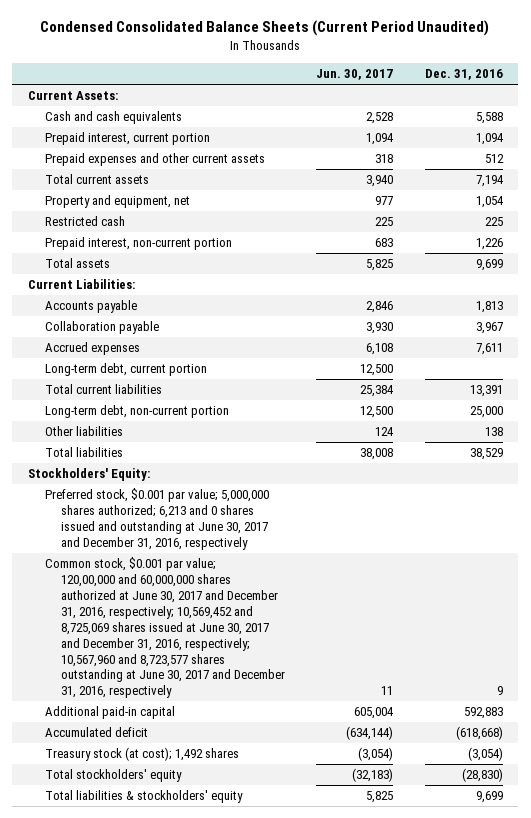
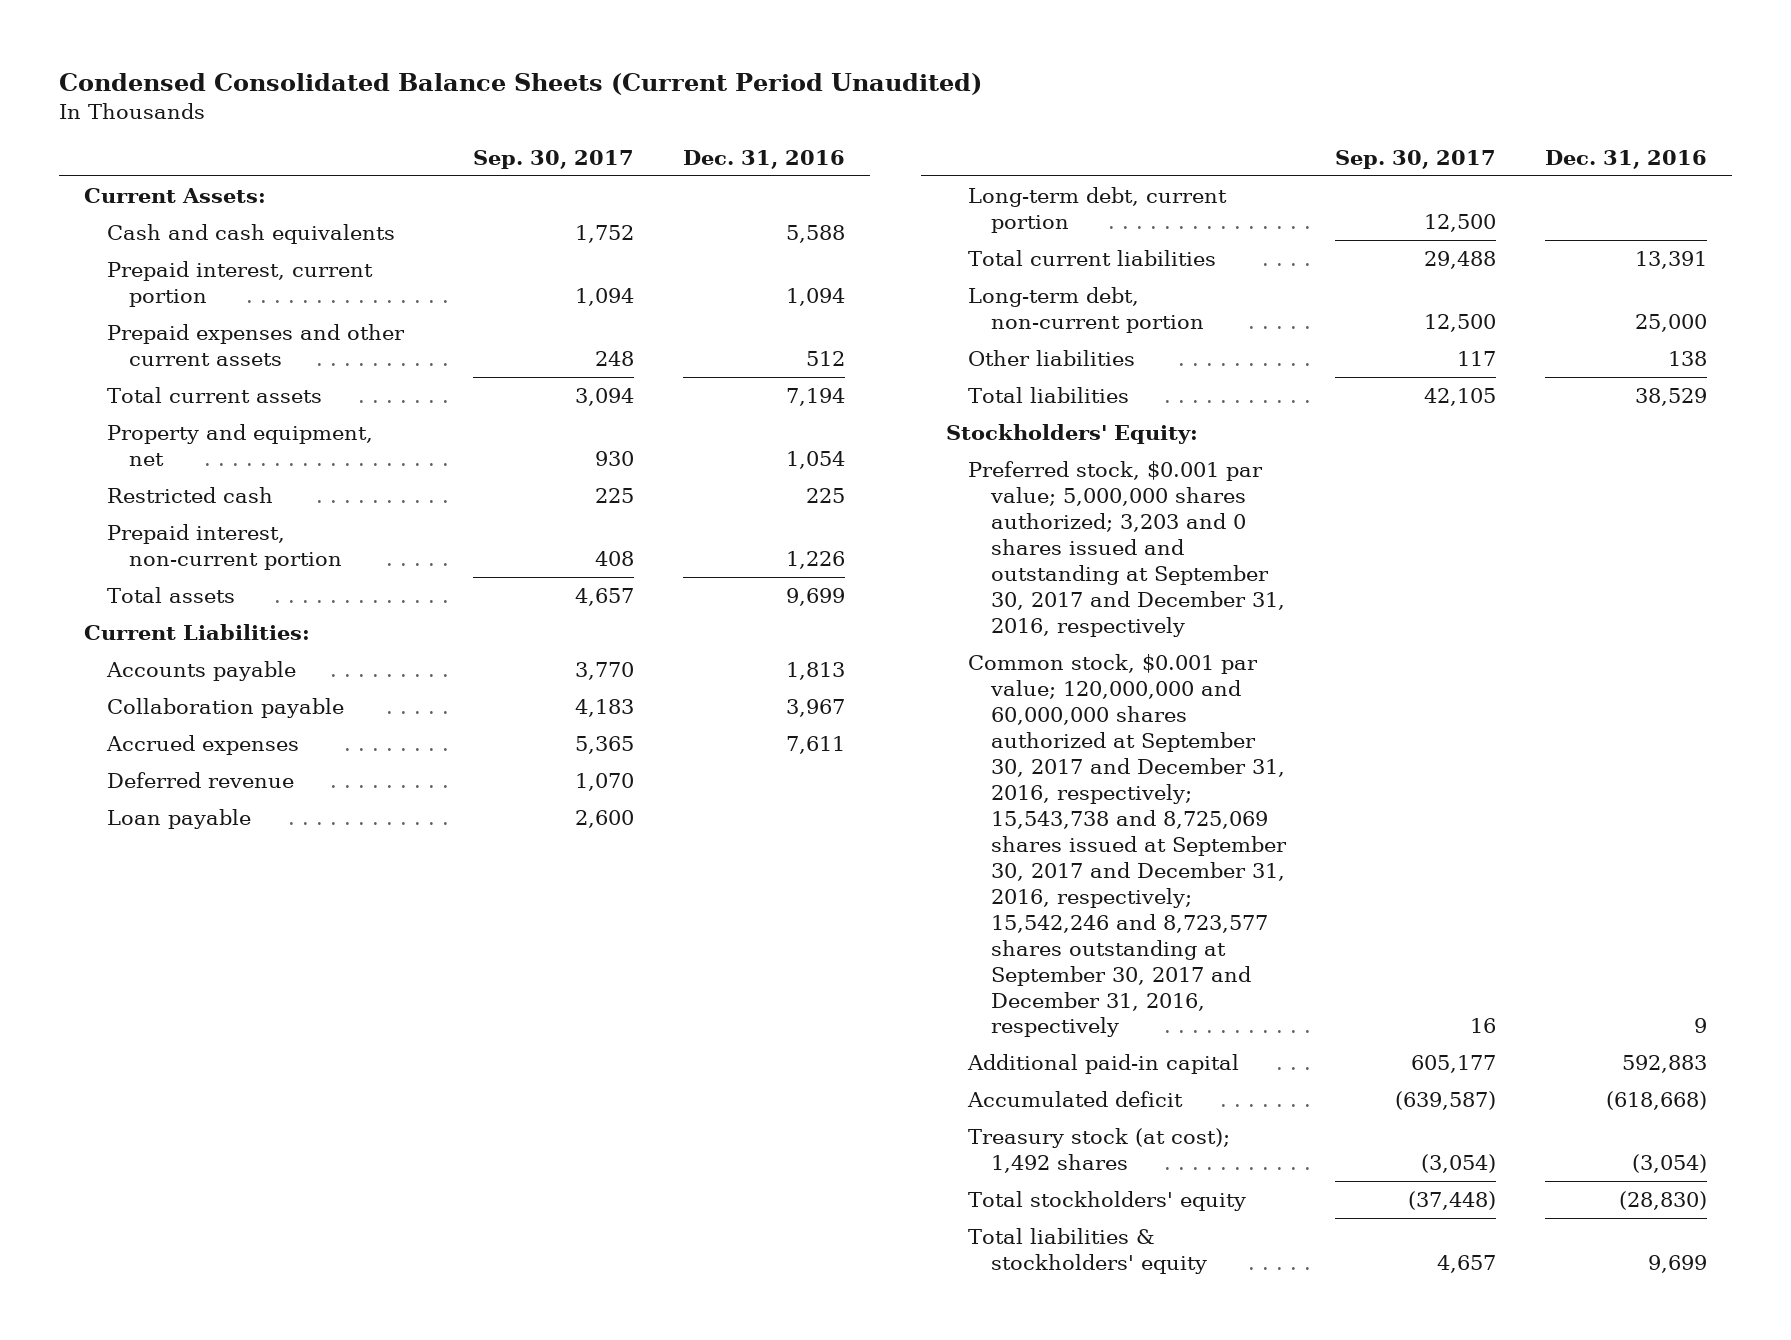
- | Jun. 30, 2017 | Dec. 31, 2016
+ | Sep. 30, 2017 | Dec. 31, 2016
+ Deferred revenue | 1,070 |
+ Loan payable | 2,600 |
- Preferred stock, $0.001 par value; 5,000,000 shares authorized; 6,213 and 0 shares issued and outstanding at June 30, 2017 and December 31, 2016, respectively
- Common stock, $0.001 par value; 120,00,000 and 60,000,000 shares authorized at June 30, 2017 and December 31, 2016, respectively; 10,569,452 and 8,725,069 shares issued at June 30, 2017 and December 31, 2016, respectively; 10,567,960 and 8,723,577 shares outstanding at June 30, 2017 and December 31, 2016, respectively | 11 | 9
+ Preferred stock, $0.001 par value; 5,000,000 shares authorized; 3,203 and 0 shares issued and outstanding at September 30, 2017 and December 31, 2016, respectively
+ Common stock, $0.001 par value; 120,000,000 and 60,000,000 shares authorized at September 30, 2017 and December 31, 2016, respectively; 15,543,738 and 8,725,069 shares issued at September 30, 2017 and December 31, 2016, respectively; 15,542,246 and 8,723,577 shares outstanding at September 30, 2017 and December 31, 2016, respectively | 16 | 9

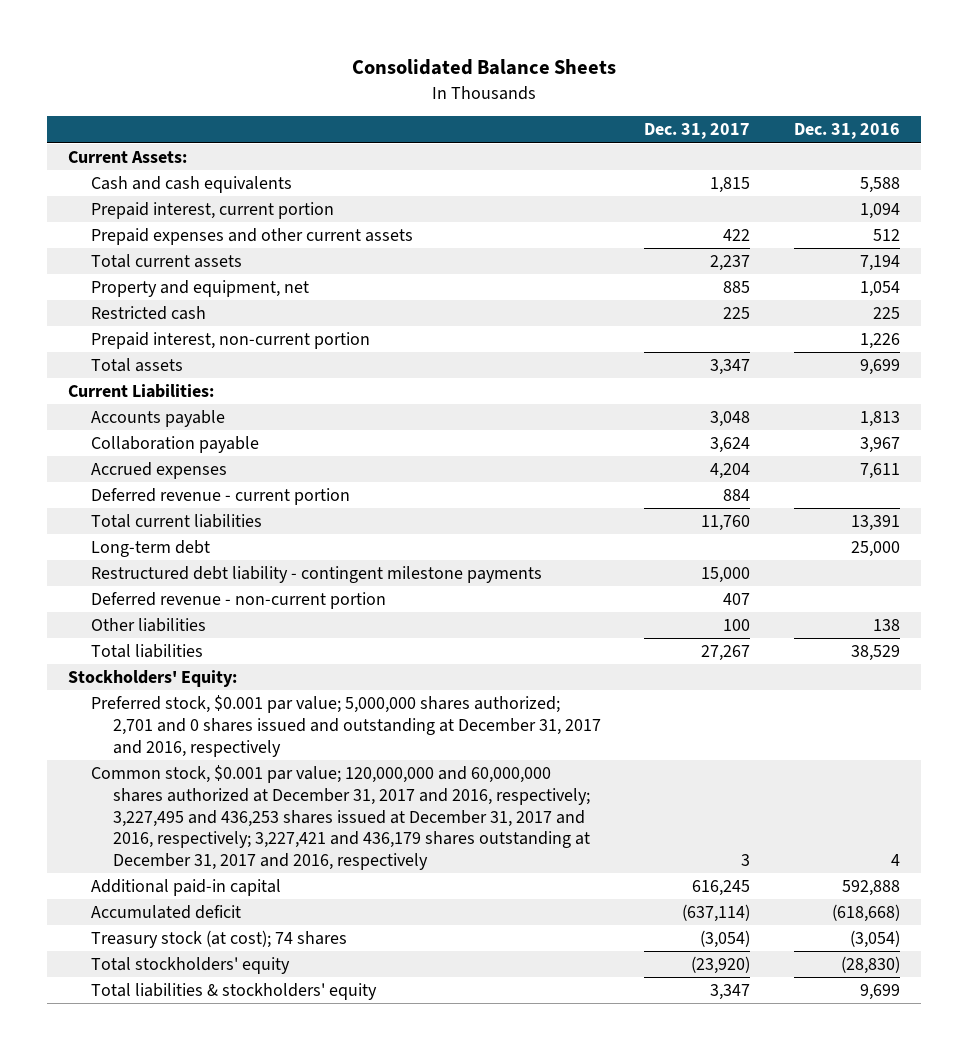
- Condensed Consolidated Balance Sheets (Current Period Unaudited)
+ Consolidated Balance Sheets
- | Sep. 30, 2017 | Dec. 31, 2016
+ | Dec. 31, 2017 | Dec. 31, 2016
- Deferred revenue | 1,070 |
- Loan payable | 2,600 |
- Long-term debt, current portion | 12,500 |
+ Deferred revenue - current portion | 884 |
- Long-term debt, non-current portion | 12,500 | 25,000
+ Long-term debt | | 25,000
+ Restructured debt liability - contingent milestone payments | 15,000 |
+ Deferred revenue - non-current portion | 407 |
- Preferred stock, $0.001 par value; 5,000,000 shares authorized; 3,203 and 0 shares issued and outstanding at September 30, 2017 and December 31, 2016, respectively
- Common stock, $0.001 par value; 120,000,000 and 60,000,000 shares authorized at September 30, 2017 and December 31, 2016, respectively; 15,543,738 and 8,725,069 shares issued at September 30, 2017 and December 31, 2016, respectively; 15,542,246 and 8,723,577 shares outstanding at September 30, 2017 and December 31, 2016, respectively | 16 | 9
- Additional paid-in capital | 605,177 | 592,883
+ Preferred stock, $0.001 par value; 5,000,000 shares authorized; 2,701 and 0 shares issued and outstanding at December 31, 2017 and 2016, respectively
+ Common stock, $0.001 par value; 120,000,000 and 60,000,000 shares authorized at December 31, 2017 and 2016, respectively; 3,227,495 and 436,253 shares issued at December 31, 2017 and 2016, respectively; 3,227,421 and 436,179 shares outstanding at December 31, 2017 and 2016, respectively | 3 | 4
+ Additional paid-in capital | 616,245 | 592,888
- Treasury stock (at cost); 1,492 shares | (3,054) | (3,054)
+ Treasury stock (at cost); 74 shares | (3,054) | (3,054)

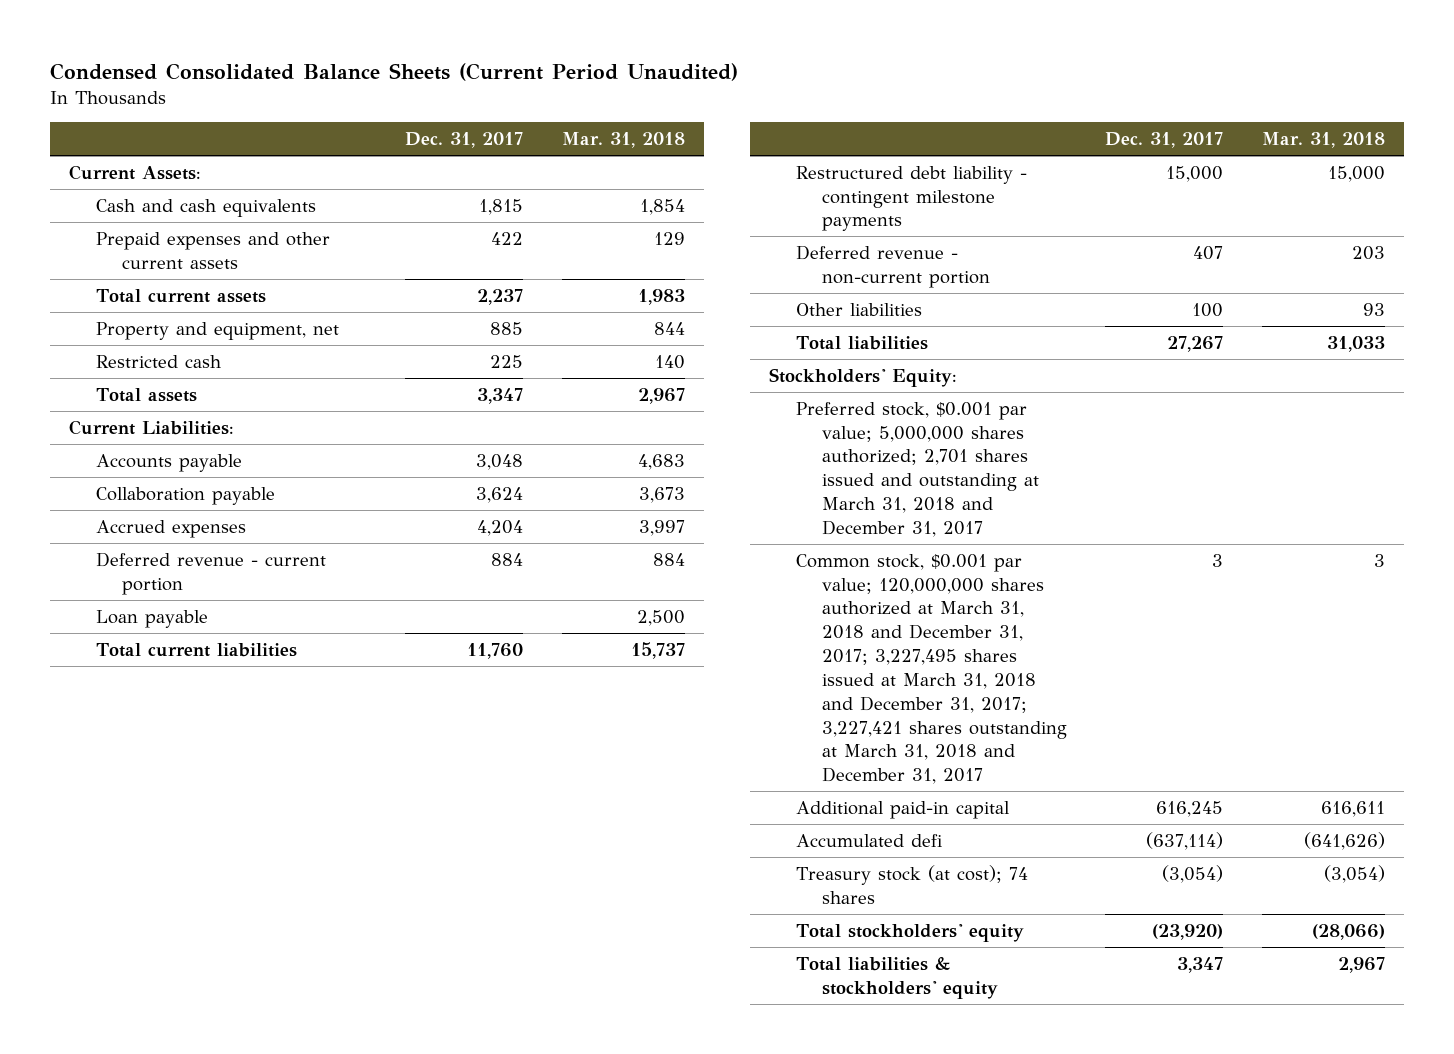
- Consolidated Balance Sheets
+ Condensed Consolidated Balance Sheets (Current Period Unaudited)
- | Dec. 31, 2017 | Dec. 31, 2016
+ | Dec. 31, 2017 | Mar. 31, 2018
- Prepaid interest, current portion | | 1,094
- Prepaid interest, non-current portion | | 1,226
+ Loan payable | | 2,500
- Long-term debt | | 25,000
- Preferred stock, $0.001 par value; 5,000,000 shares authorized; 2,701 and 0 shares issued and outstanding at December 31, 2017 and 2016, respectively
- Common stock, $0.001 par value; 120,000,000 and 60,000,000 shares authorized at December 31, 2017 and 2016, respectively; 3,227,495 and 436,253 shares issued at December 31, 2017 and 2016, respectively; 3,227,421 and 436,179 shares outstanding at December 31, 2017 and 2016, respectively | 3 | 4
+ Preferred stock, $0.001 par value; 5,000,000 shares authorized; 2,701 shares issued and outstanding at March 31, 2018 and December 31, 2017
+ Common stock, $0.001 par value; 120,000,000 shares authorized at March 31, 2018 and December 31, 2017; 3,227,495 shares issued at March 31, 2018 and December 31, 2017; 3,227,421 shares outstanding at March 31, 2018 and December 31, 2017 | 3 | 3
- Accumulated deficit | (637,114) | (618,668)
+ Accumulated defi | (637,114) | (641,626)

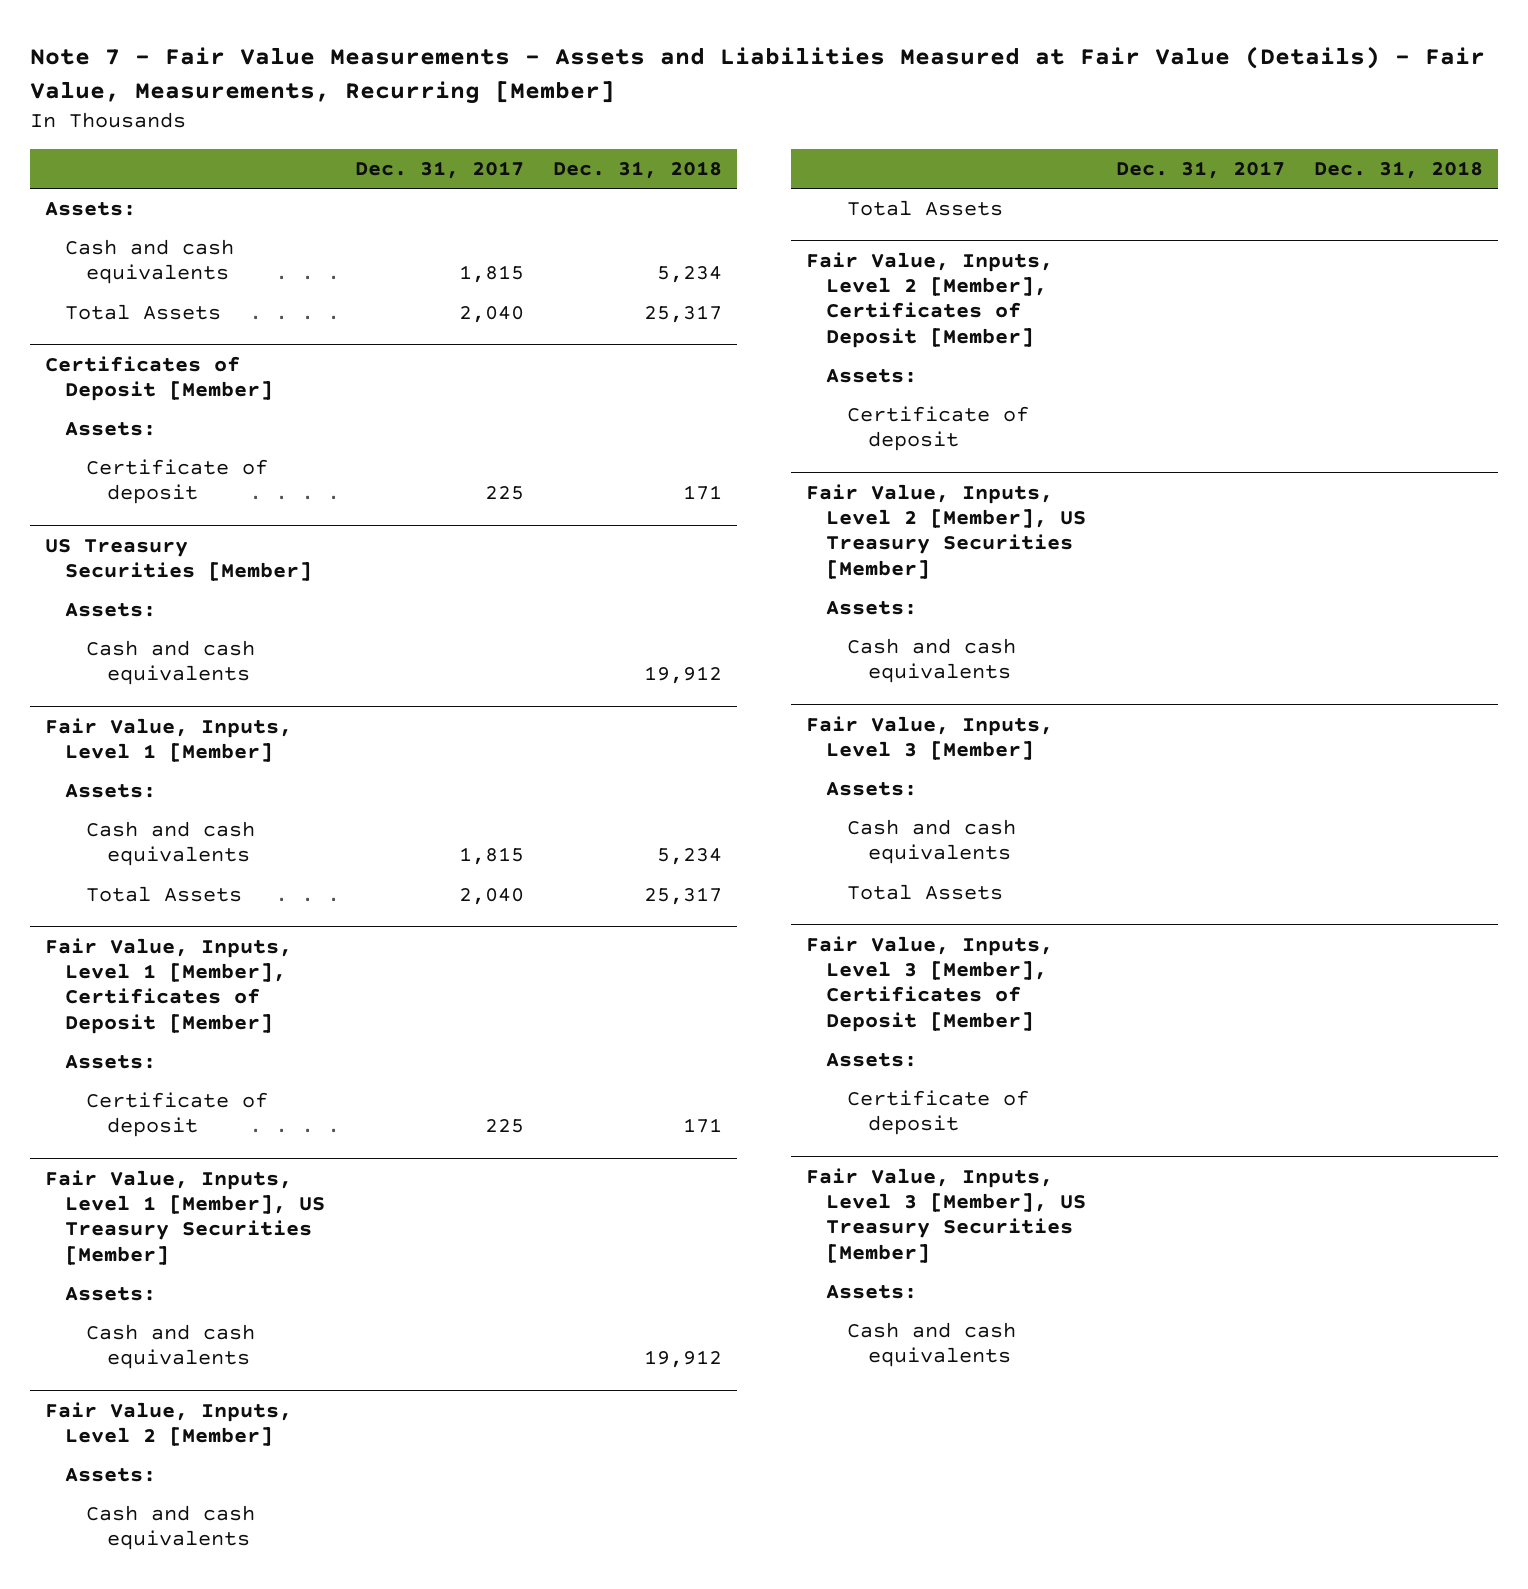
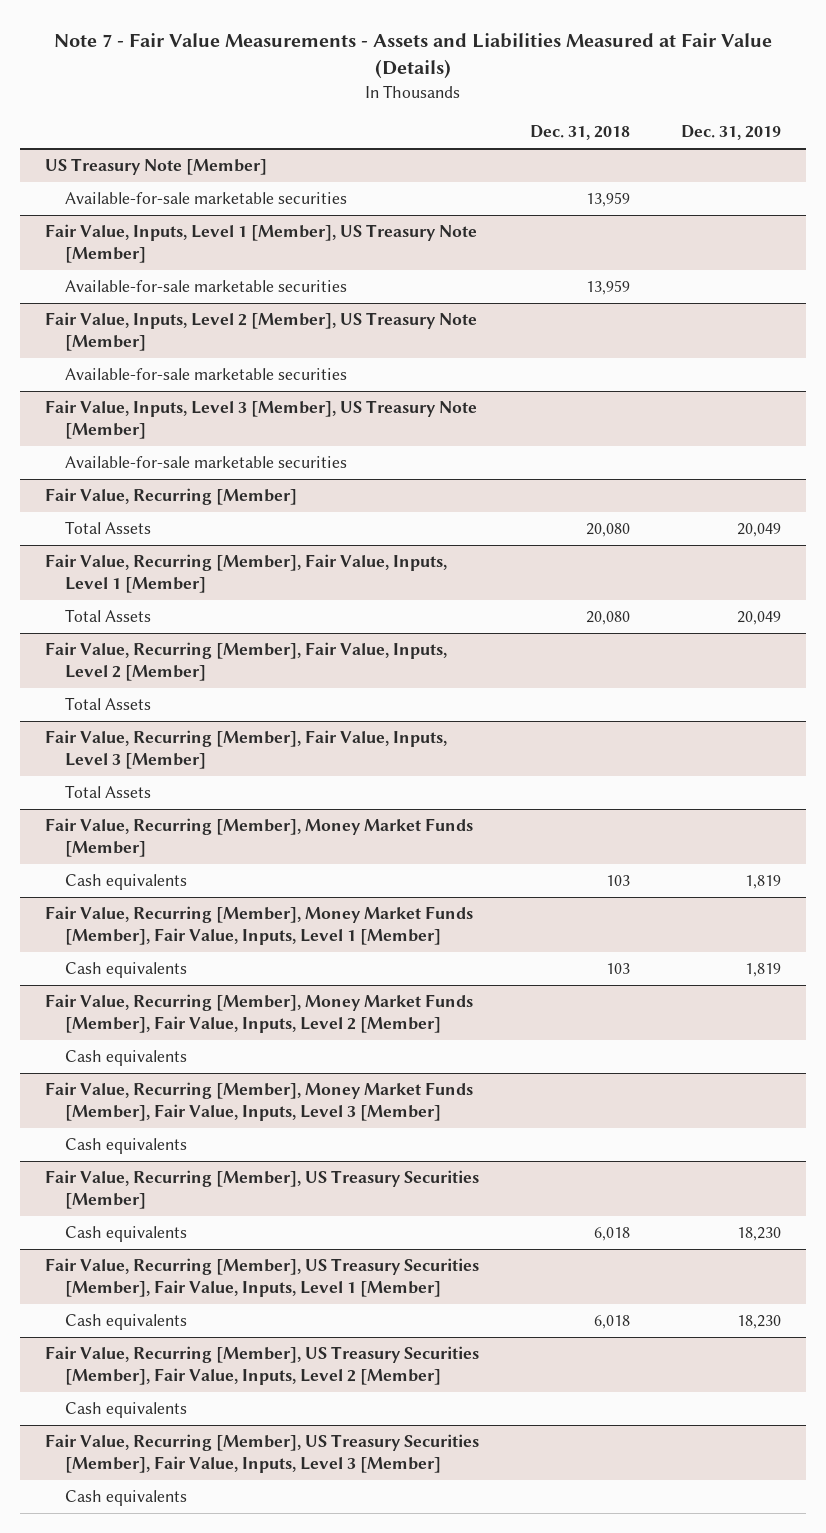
- Note 7 - Fair Value Measurements - Assets and Liabilities Measured at Fair Value (Details) - Fair Value, Measurements, Recurring [Member]
+ Note 7 - Fair Value Measurements - Assets and Liabilities Measured at Fair Value (Details)
- | Dec. 31, 2017 | Dec. 31, 2018
+ | Dec. 31, 2018 | Dec. 31, 2019
- Assets:
- Cash and cash equivalents | 1,815 | 5,234
- Total Assets | 2,040 | 25,317
- Certificates of Deposit [Member]
- Assets:
- Certificate of deposit | 225 | 171
- US Treasury Securities [Member]
- Assets:
- Cash and cash equivalents | | 19,912
- Fair Value, Inputs, Level 1 [Member]
- Assets:
- Cash and cash equivalents | 1,815 | 5,234
- Total Assets | 2,040 | 25,317
- Fair Value, Inputs, Level 1 [Member], Certificates of Deposit [Member]
- Assets:
- Certificate of deposit | 225 | 171
- Fair Value, Inputs, Level 1 [Member], US Treasury Securities [Member]
- Assets:
- Cash and cash equivalents | | 19,912
- Fair Value, Inputs, Level 2 [Member]
- Assets:
- Cash and cash equivalents
+ US Treasury Note [Member]
+ Available-for-sale marketable securities | 13,959 |
+ Fair Value, Inputs, Level 1 [Member], US Treasury Note [Member]
+ Available-for-sale marketable securities | 13,959 |
+ Fair Value, Inputs, Level 2 [Member], US Treasury Note [Member]
+ Available-for-sale marketable securities
+ Fair Value, Inputs, Level 3 [Member], US Treasury Note [Member]
+ Available-for-sale marketable securities
+ Fair Value, Recurring [Member]
+ Total Assets | 20,080 | 20,049
+ Fair Value, Recurring [Member], Fair Value, Inputs, Level 1 [Member]
+ Total Assets | 20,080 | 20,049
+ Fair Value, Recurring [Member], Fair Value, Inputs, Level 2 [Member]
- Fair Value, Inputs, Level 2 [Member], Certificates of Deposit [Member]
- Assets:
- Certificate of deposit
- Fair Value, Inputs, Level 2 [Member], US Treasury Securities [Member]
- Assets:
- Cash and cash equivalents
- Fair Value, Inputs, Level 3 [Member]
- Assets:
- Cash and cash equivalents
+ Fair Value, Recurring [Member], Fair Value, Inputs, Level 3 [Member]
- Fair Value, Inputs, Level 3 [Member], Certificates of Deposit [Member]
- Assets:
- Certificate of deposit
- Fair Value, Inputs, Level 3 [Member], US Treasury Securities [Member]
- Assets:
- Cash and cash equivalents
+ Fair Value, Recurring [Member], Money Market Funds [Member]
+ Cash equivalents | 103 | 1,819
+ Fair Value, Recurring [Member], Money Market Funds [Member], Fair Value, Inputs, Level 1 [Member]
+ Cash equivalents | 103 | 1,819
+ Fair Value, Recurring [Member], Money Market Funds [Member], Fair Value, Inputs, Level 2 [Member]
+ Cash equivalents
+ Fair Value, Recurring [Member], Money Market Funds [Member], Fair Value, Inputs, Level 3 [Member]
+ Cash equivalents
+ Fair Value, Recurring [Member], US Treasury Securities [Member]
+ Cash equivalents | 6,018 | 18,230
+ Fair Value, Recurring [Member], US Treasury Securities [Member], Fair Value, Inputs, Level 1 [Member]
+ Cash equivalents | 6,018 | 18,230
+ Fair Value, Recurring [Member], US Treasury Securities [Member], Fair Value, Inputs, Level 2 [Member]
+ Cash equivalents
+ Fair Value, Recurring [Member], US Treasury Securities [Member], Fair Value, Inputs, Level 3 [Member]
+ Cash equivalents

